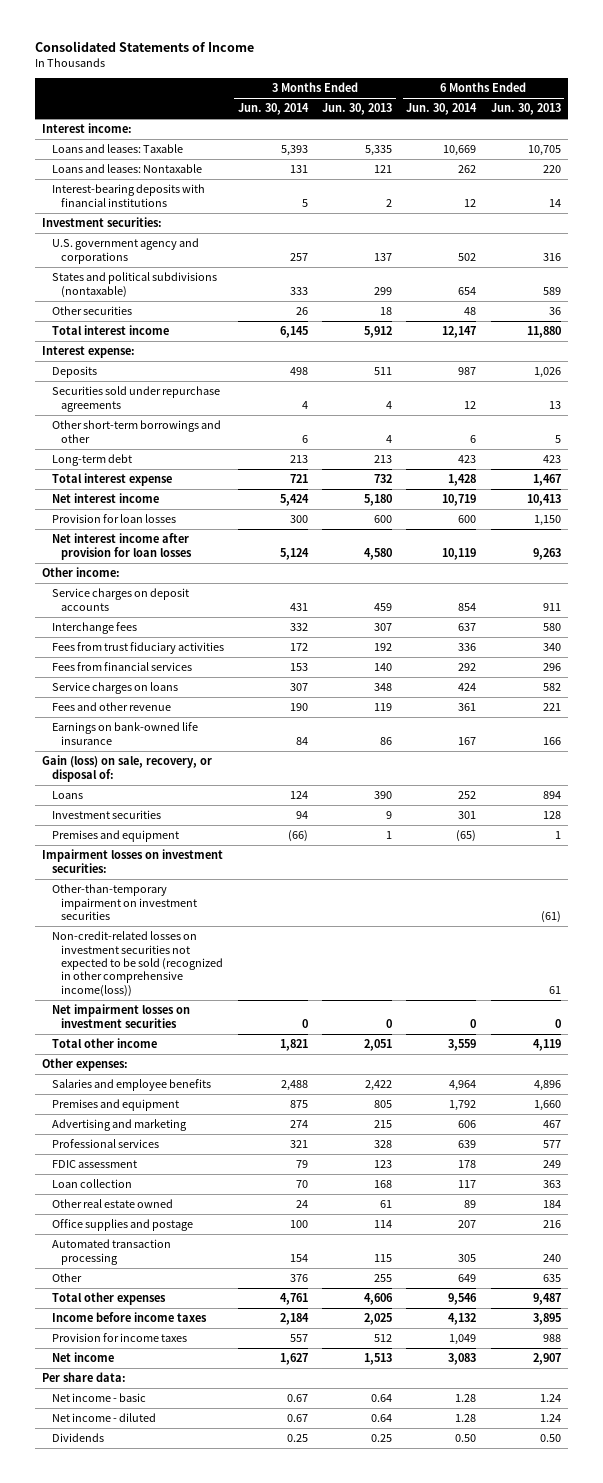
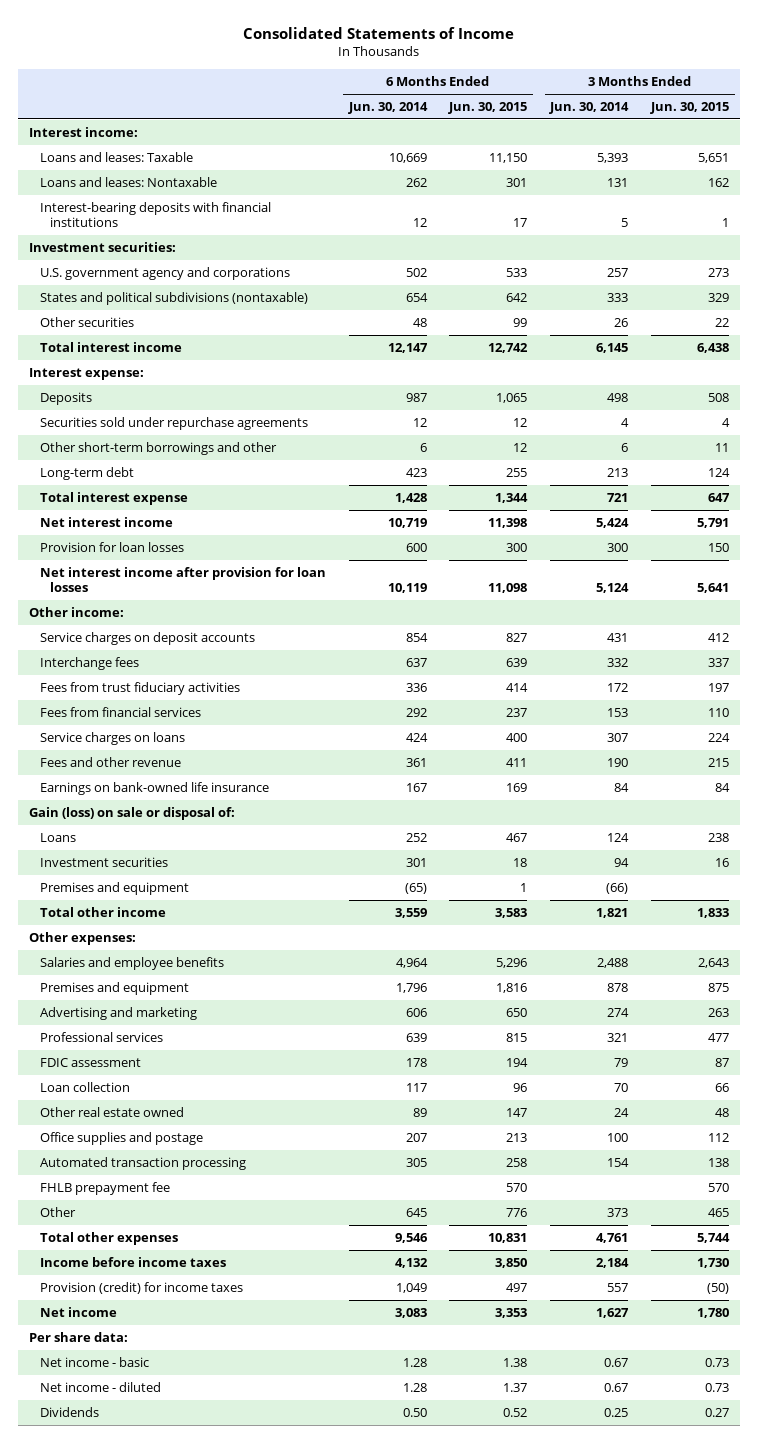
- | 3 Months Ended Jun. 30, 2014 | 3 Months Ended Jun. 30, 2013 | 6 Months Ended Jun. 30, 2014 | 6 Months Ended Jun. 30, 2013
+ | 6 Months Ended Jun. 30, 2014 | 6 Months Ended Jun. 30, 2015 | 3 Months Ended Jun. 30, 2014 | 3 Months Ended Jun. 30, 2015
- Gain (loss) on sale, recovery, or disposal of:
+ Gain (loss) on sale or disposal of:
- Impairment losses on investment securities:
- Other-than-temporary impairment on investment securities | | | | (61)
- Non-credit-related losses on investment securities not expected to be sold (recognized in other comprehensive income(loss)) | | | | 61
- Net impairment losses on investment securities | 0 | 0 | 0 | 0
- Premises and equipment | 875 | 805 | 1,792 | 1,660
+ Premises and equipment | 1,796 | 1,816 | 878 | 875
- Other | 376 | 255 | 649 | 635
+ FHLB prepayment fee | | 570 | | 570
+ Other | 645 | 776 | 373 | 465
- Provision for income taxes | 557 | 512 | 1,049 | 988
+ Provision (credit) for income taxes | 1,049 | 497 | 557 | (50)

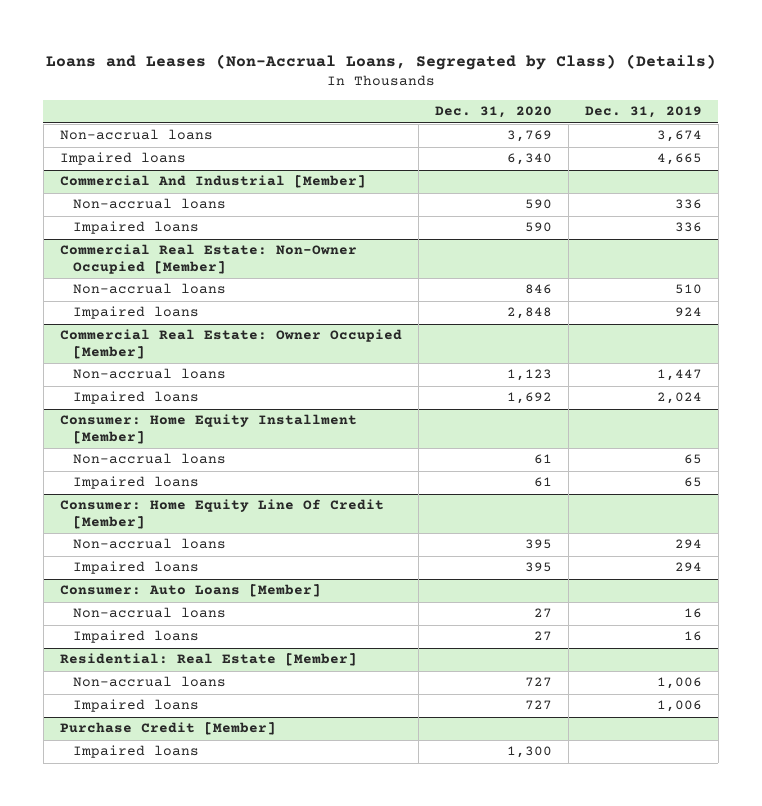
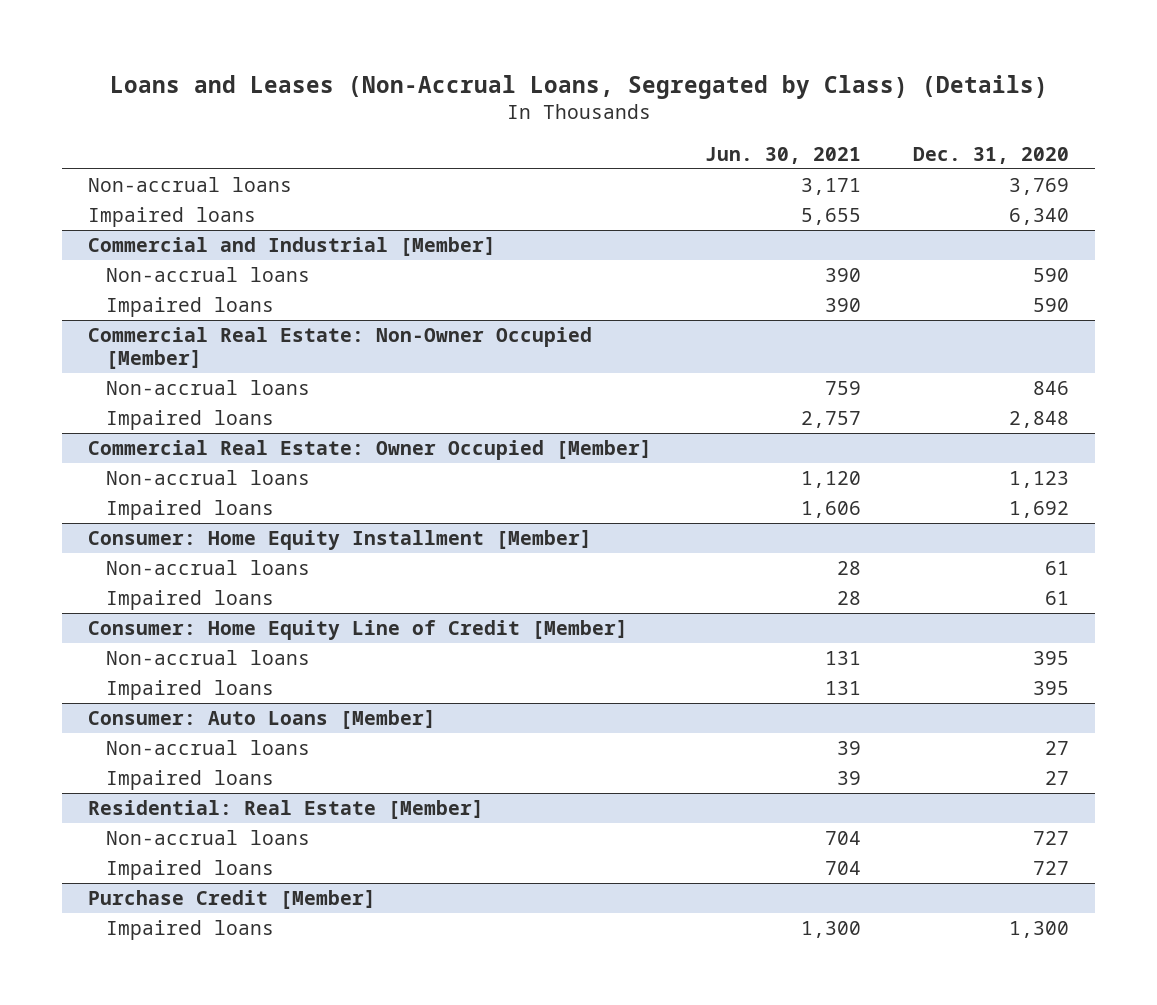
- | Dec. 31, 2020 | Dec. 31, 2019
+ | Jun. 30, 2021 | Dec. 31, 2020
- Commercial And Industrial [Member]
+ Commercial and Industrial [Member]
- Consumer: Home Equity Line Of Credit [Member]
+ Consumer: Home Equity Line of Credit [Member]

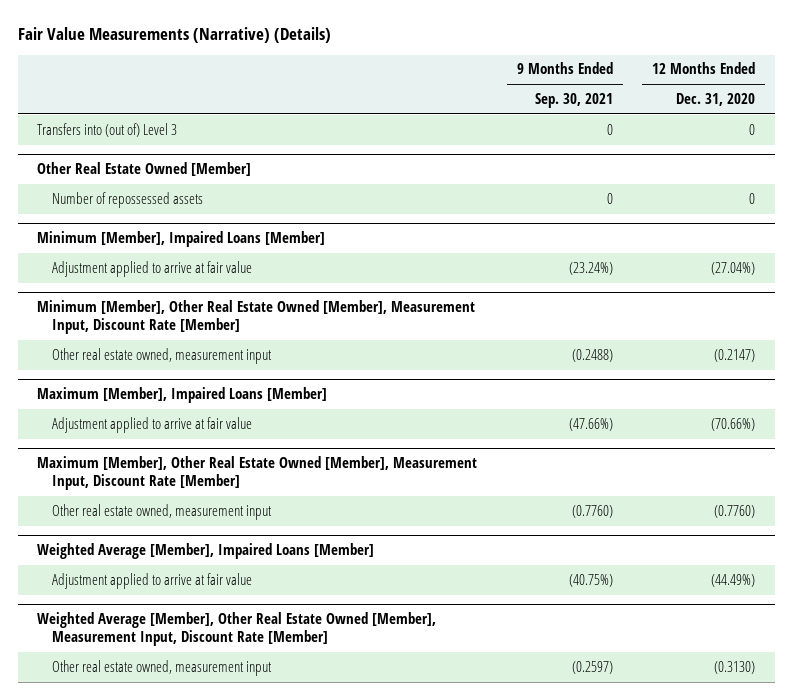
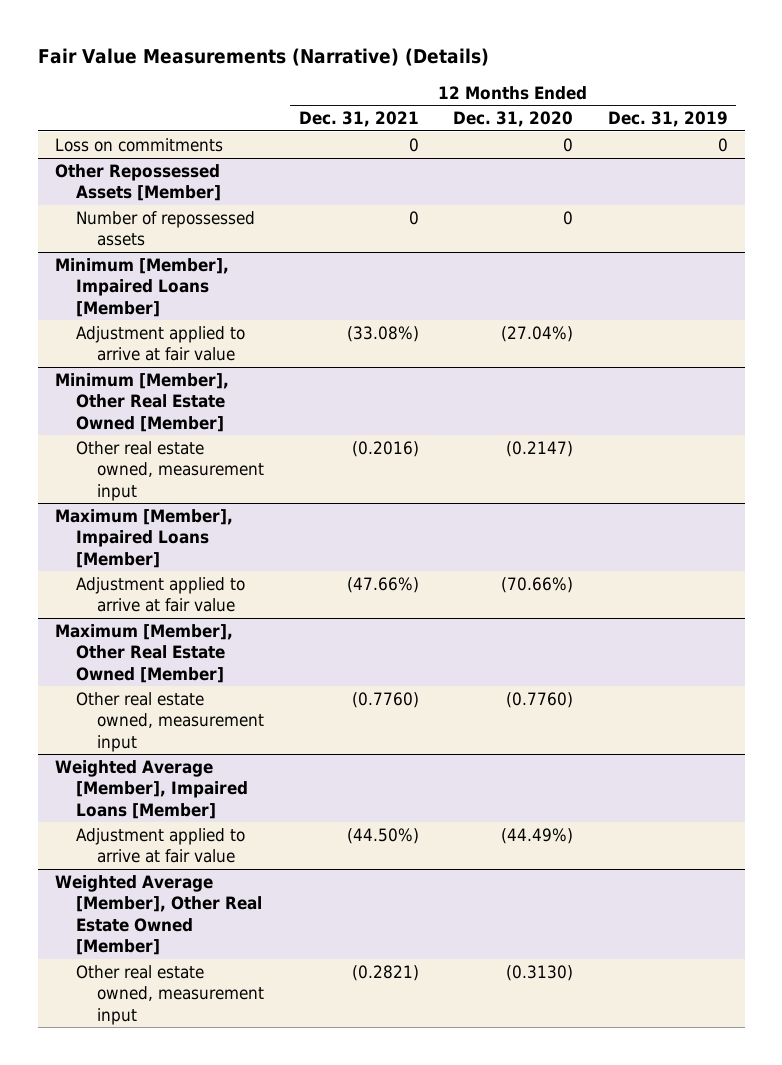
- | 9 Months Ended Sep. 30, 2021 | 12 Months Ended Dec. 31, 2020
+ | 12 Months Ended Dec. 31, 2021 | 12 Months Ended Dec. 31, 2020 | 12 Months Ended Dec. 31, 2019
- Transfers into (out of) Level 3 | 0 | 0
- Other Real Estate Owned [Member]
+ Loss on commitments | 0 | 0 | 0
+ Other Repossessed Assets [Member]
- Minimum [Member], Other Real Estate Owned [Member], Measurement Input, Discount Rate [Member]
+ Minimum [Member], Other Real Estate Owned [Member]
- Maximum [Member], Other Real Estate Owned [Member], Measurement Input, Discount Rate [Member]
+ Maximum [Member], Other Real Estate Owned [Member]
- Weighted Average [Member], Other Real Estate Owned [Member], Measurement Input, Discount Rate [Member]
+ Weighted Average [Member], Other Real Estate Owned [Member]

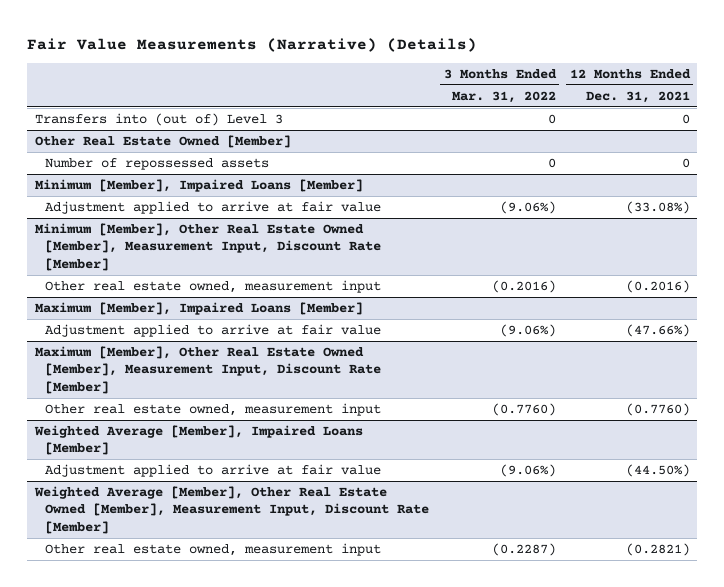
- | 12 Months Ended Dec. 31, 2021 | 12 Months Ended Dec. 31, 2020 | 12 Months Ended Dec. 31, 2019
+ | 3 Months Ended Mar. 31, 2022 | 12 Months Ended Dec. 31, 2021
- Loss on commitments | 0 | 0 | 0
- Other Repossessed Assets [Member]
+ Transfers into (out of) Level 3 | 0 | 0
+ Other Real Estate Owned [Member]
- Minimum [Member], Other Real Estate Owned [Member]
+ Minimum [Member], Other Real Estate Owned [Member], Measurement Input, Discount Rate [Member]
- Maximum [Member], Other Real Estate Owned [Member]
+ Maximum [Member], Other Real Estate Owned [Member], Measurement Input, Discount Rate [Member]
- Weighted Average [Member], Other Real Estate Owned [Member]
+ Weighted Average [Member], Other Real Estate Owned [Member], Measurement Input, Discount Rate [Member]

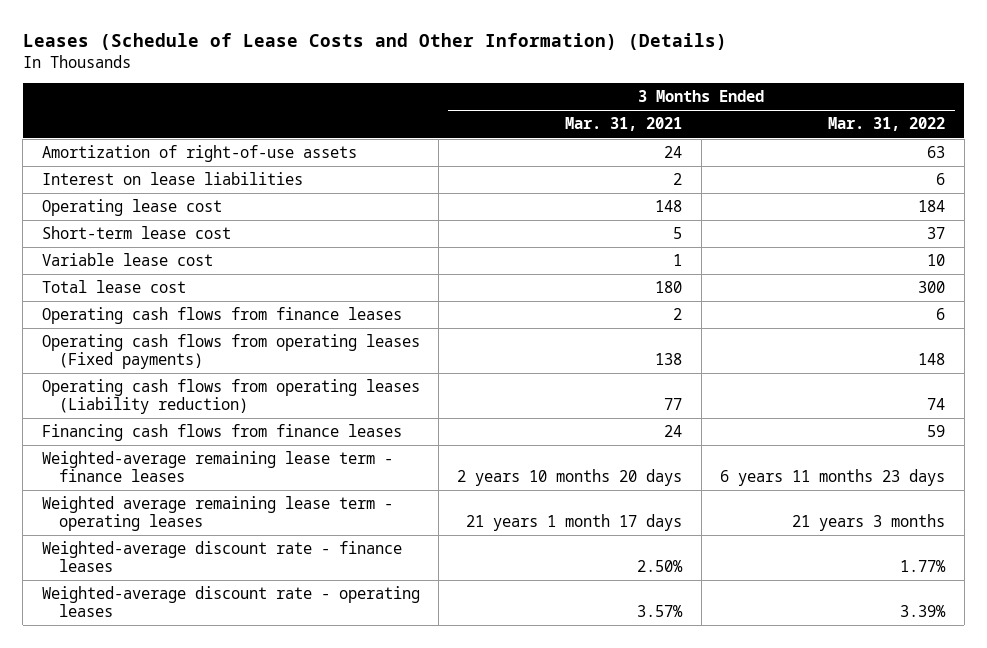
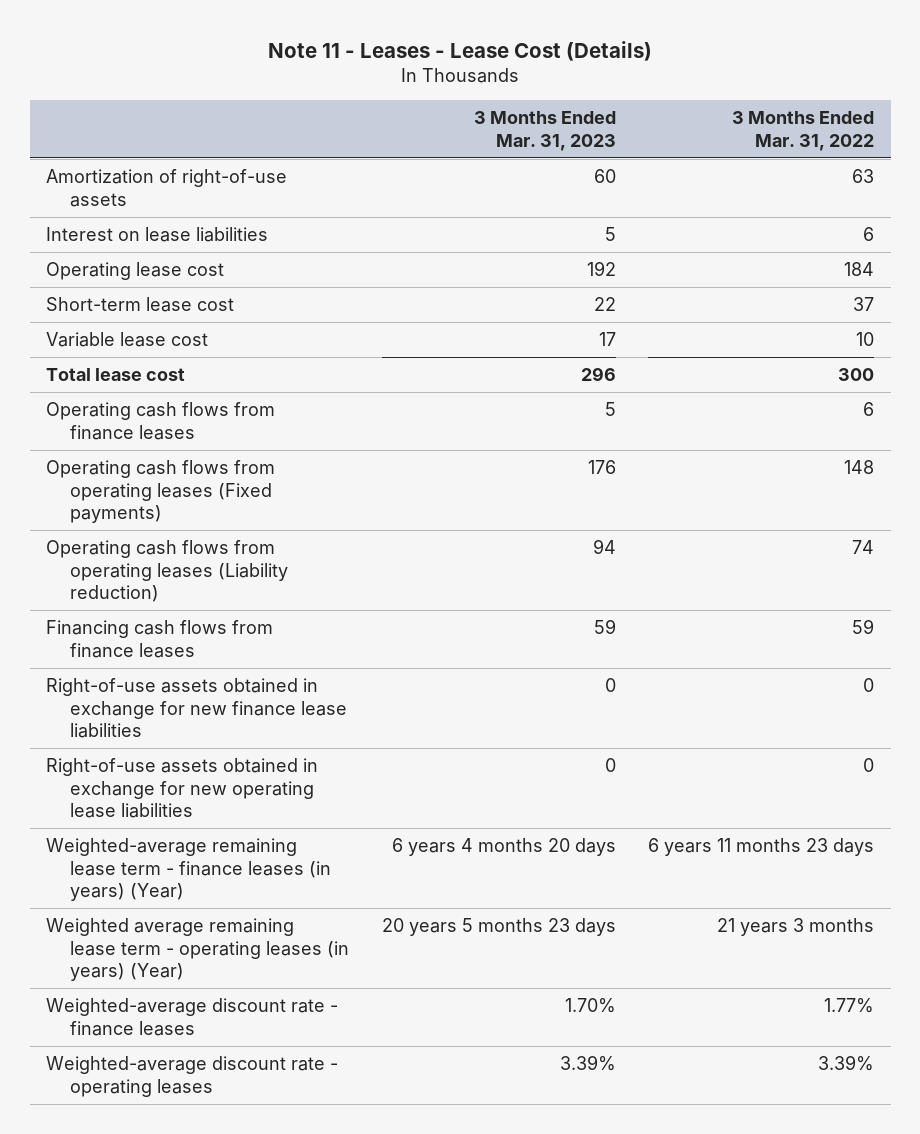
- Leases (Schedule of Lease Costs and Other Information) (Details)
+ Note 11 - Leases - Lease Cost (Details)
- | 3 Months Ended Mar. 31, 2021 | 3 Months Ended Mar. 31, 2022
+ | 3 Months Ended Mar. 31, 2023 | 3 Months Ended Mar. 31, 2022
- Weighted-average remaining lease term - finance leases | 2 years 10 months 20 days | 6 years 11 months 23 days
- Weighted average remaining lease term - operating leases | 21 years 1 month 17 days | 21 years 3 months
+ Right-of-use assets obtained in exchange for new finance lease liabilities | 0 | 0
+ Right-of-use assets obtained in exchange for new operating lease liabilities | 0 | 0
+ Weighted-average remaining lease term - finance leases (in years) (Year) | 6 years 4 months 20 days | 6 years 11 months 23 days
+ Weighted average remaining lease term - operating leases (in years) (Year) | 20 years 5 months 23 days | 21 years 3 months

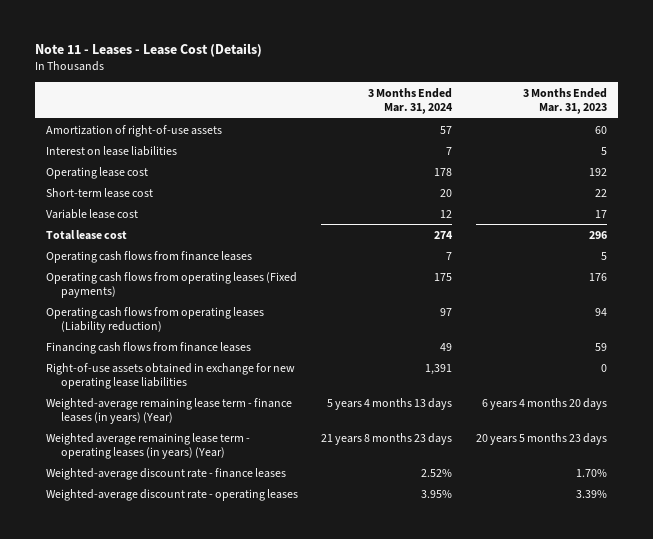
- | 3 Months Ended Mar. 31, 2023 | 3 Months Ended Mar. 31, 2022
+ | 3 Months Ended Mar. 31, 2024 | 3 Months Ended Mar. 31, 2023
- Right-of-use assets obtained in exchange for new finance lease liabilities | 0 | 0

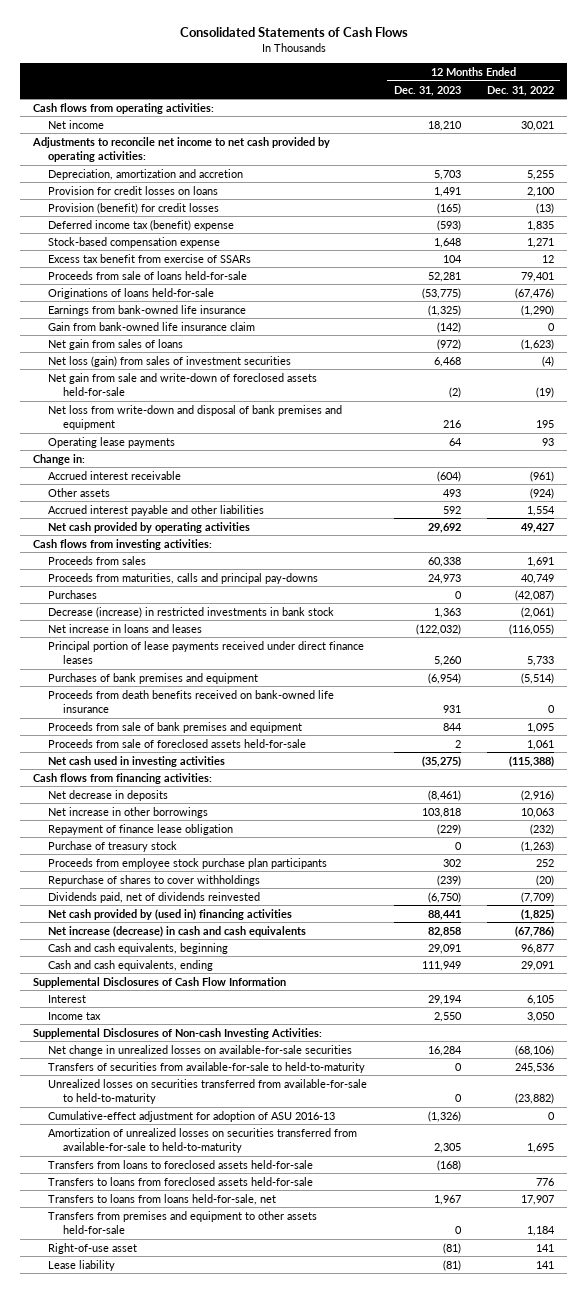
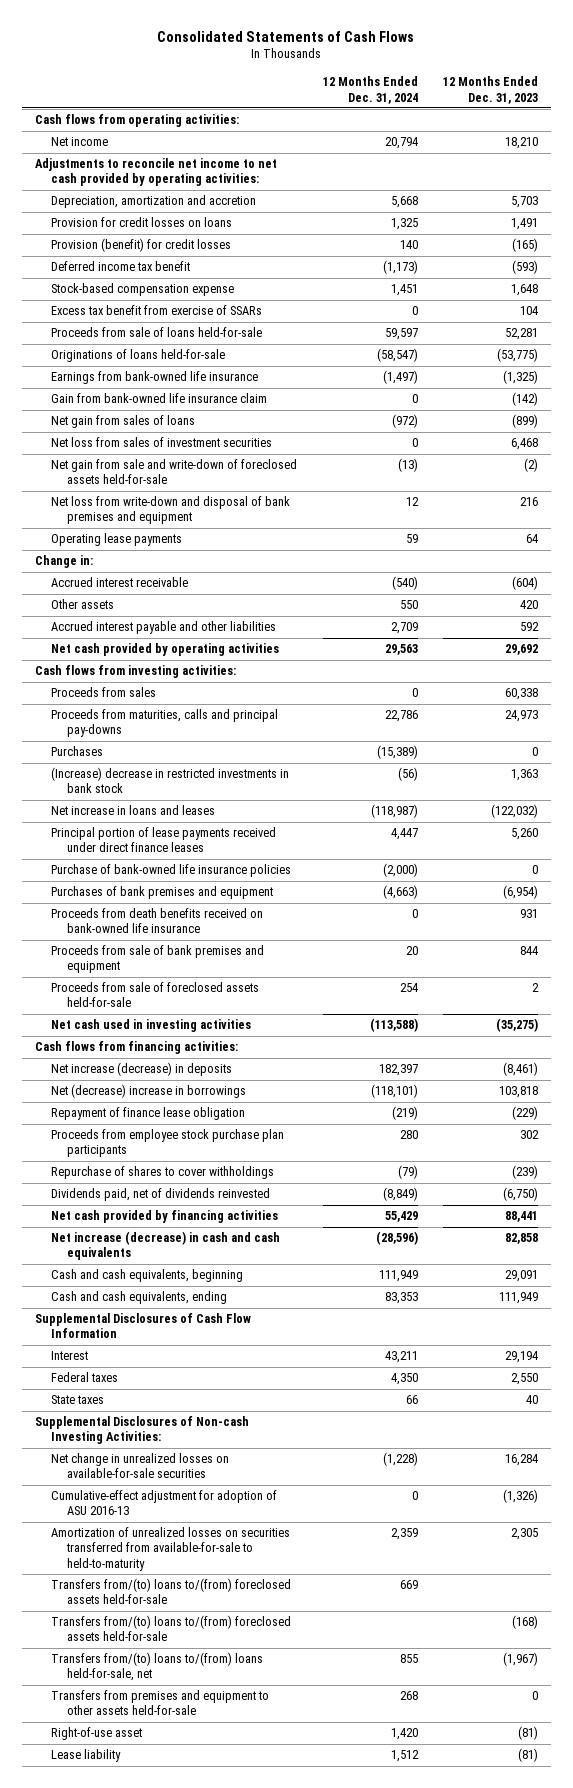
- | 12 Months Ended Dec. 31, 2023 | 12 Months Ended Dec. 31, 2022
+ | 12 Months Ended Dec. 31, 2024 | 12 Months Ended Dec. 31, 2023
- Deferred income tax (benefit) expense | (593) | 1,835
+ Deferred income tax benefit | (1,173) | (593)
- Net gain from sales of loans | (972) | (1,623)
- Net loss (gain) from sales of investment securities | 6,468 | (4)
+ Net gain from sales of loans | (972) | (899)
+ Net loss from sales of investment securities | 0 | 6,468
- Other assets | 493 | (924)
+ Other assets | 550 | 420
- Decrease (increase) in restricted investments in bank stock | 1,363 | (2,061)
+ (Increase) decrease in restricted investments in bank stock | (56) | 1,363
+ Purchase of bank-owned life insurance policies | (2,000) | 0
- Net decrease in deposits | (8,461) | (2,916)
- Net increase in other borrowings | 103,818 | 10,063
+ Net increase (decrease) in deposits | 182,397 | (8,461)
+ Net (decrease) increase in borrowings | (118,101) | 103,818
- Purchase of treasury stock | 0 | (1,263)
- Net cash provided by (used in) financing activities | 88,441 | (1,825)
+ Net cash provided by financing activities | 55,429 | 88,441
- Income tax | 2,550 | 3,050
+ Federal taxes | 4,350 | 2,550
+ State taxes | 66 | 40
- Transfers of securities from available-for-sale to held-to-maturity | 0 | 245,536
- Unrealized losses on securities transferred from available-for-sale to held-to-maturity | 0 | (23,882)
- Transfers from loans to foreclosed assets held-for-sale | (168) |
- Transfers to loans from foreclosed assets held-for-sale | | 776
- Transfers to loans from loans held-for-sale, net | 1,967 | 17,907
+ Transfers from/(to) loans to/(from) foreclosed assets held-for-sale | 669 |
+ Transfers from/(to) loans to/(from) foreclosed assets held-for-sale | | (168)
+ Transfers from/(to) loans to/(from) loans held-for-sale, net | 855 | (1,967)

